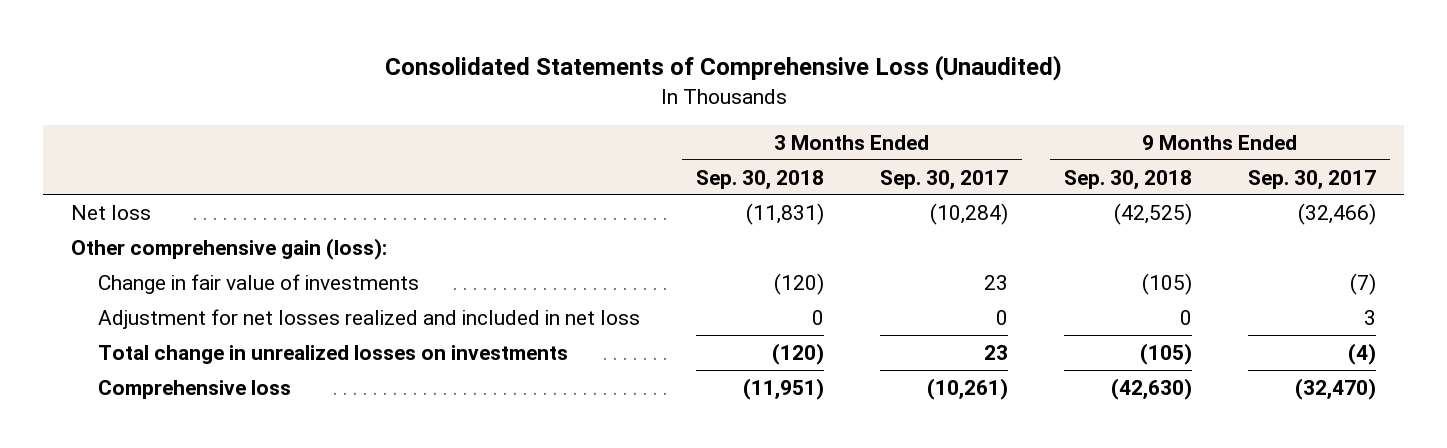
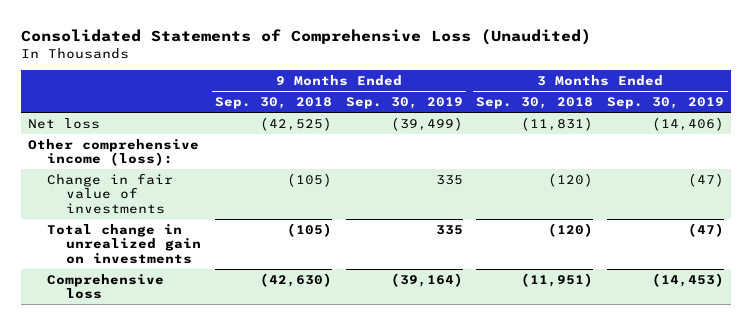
- | 3 Months Ended Sep. 30, 2018 | 3 Months Ended Sep. 30, 2017 | 9 Months Ended Sep. 30, 2018 | 9 Months Ended Sep. 30, 2017
+ | 9 Months Ended Sep. 30, 2018 | 9 Months Ended Sep. 30, 2019 | 3 Months Ended Sep. 30, 2018 | 3 Months Ended Sep. 30, 2019
- Other comprehensive gain (loss):
+ Other comprehensive income (loss):
- Adjustment for net losses realized and included in net loss | 0 | 0 | 0 | 3
- Total change in unrealized losses on investments | (120) | 23 | (105) | (4)
+ Total change in unrealized gain on investments | (105) | 335 | (120) | (47)

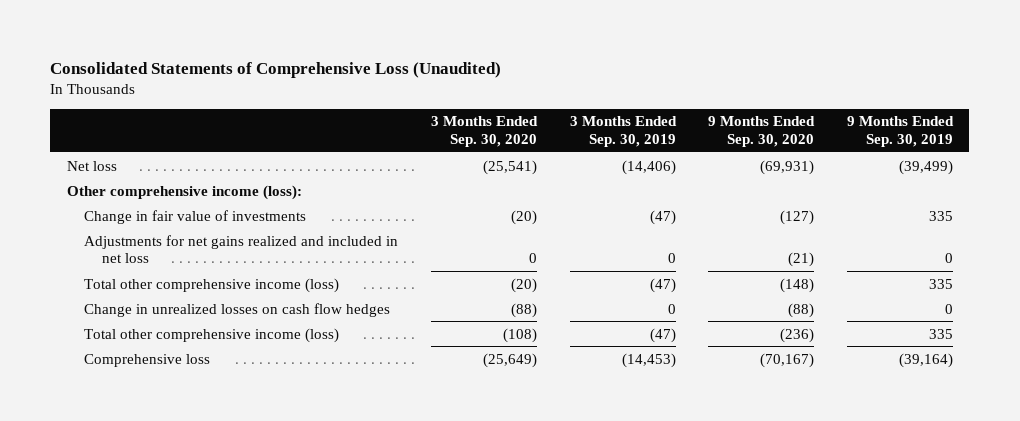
- | 9 Months Ended Sep. 30, 2018 | 9 Months Ended Sep. 30, 2019 | 3 Months Ended Sep. 30, 2018 | 3 Months Ended Sep. 30, 2019
+ | 3 Months Ended Sep. 30, 2020 | 3 Months Ended Sep. 30, 2019 | 9 Months Ended Sep. 30, 2020 | 9 Months Ended Sep. 30, 2019
- Total change in unrealized gain on investments | (105) | 335 | (120) | (47)
+ Adjustments for net gains realized and included in net loss | 0 | 0 | (21) | 0
+ Total other comprehensive income (loss) | (20) | (47) | (148) | 335
+ Change in unrealized losses on cash flow hedges | (88) | 0 | (88) | 0
+ Total other comprehensive income (loss) | (108) | (47) | (236) | 335

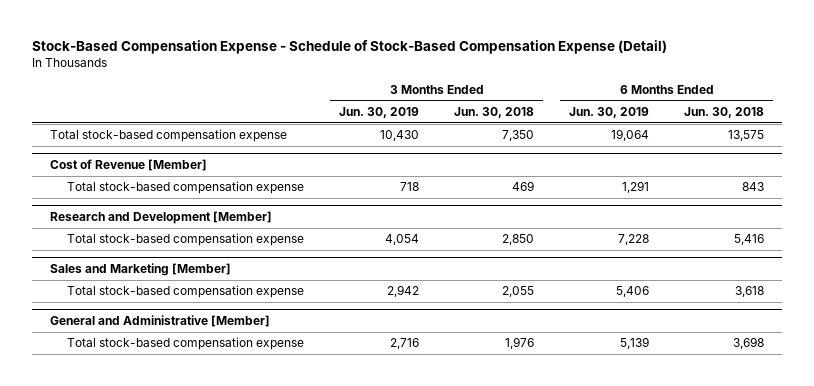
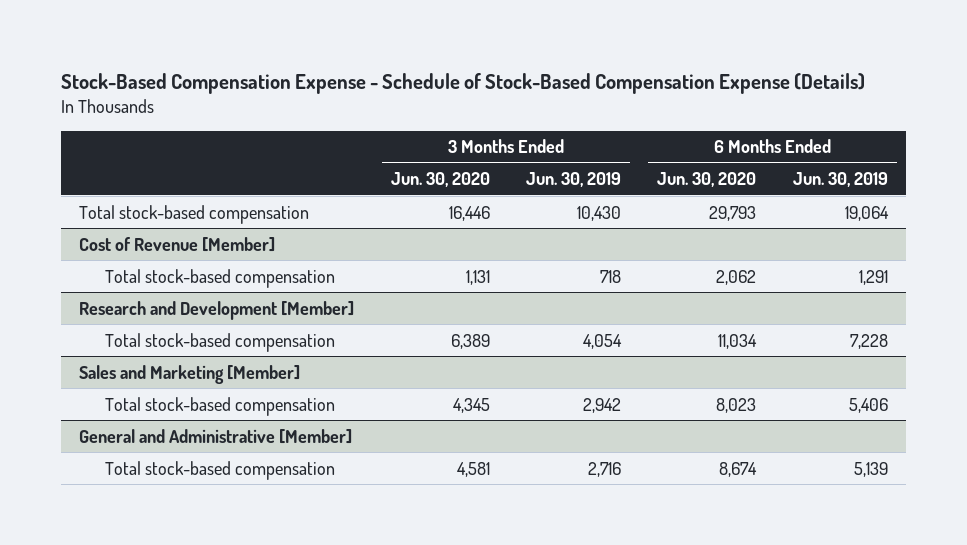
- Stock-Based Compensation Expense - Schedule of Stock-Based Compensation Expense (Detail)
+ Stock-Based Compensation Expense - Schedule of Stock-Based Compensation Expense (Details)
- | 3 Months Ended Jun. 30, 2019 | 3 Months Ended Jun. 30, 2018 | 6 Months Ended Jun. 30, 2019 | 6 Months Ended Jun. 30, 2018
+ | 3 Months Ended Jun. 30, 2020 | 3 Months Ended Jun. 30, 2019 | 6 Months Ended Jun. 30, 2020 | 6 Months Ended Jun. 30, 2019
- Total stock-based compensation expense | 10,430 | 7,350 | 19,064 | 13,575
+ Total stock-based compensation | 16,446 | 10,430 | 29,793 | 19,064
@ Cost of Revenue [Member]
- Total stock-based compensation expense | 718 | 469 | 1,291 | 843
+ Total stock-based compensation | 1,131 | 718 | 2,062 | 1,291
@ Research and Development [Member]
- Total stock-based compensation expense | 4,054 | 2,850 | 7,228 | 5,416
+ Total stock-based compensation | 6,389 | 4,054 | 11,034 | 7,228
@ Sales and Marketing [Member]
- Total stock-based compensation expense | 2,942 | 2,055 | 5,406 | 3,618
+ Total stock-based compensation | 4,345 | 2,942 | 8,023 | 5,406
@ General and Administrative [Member]
- Total stock-based compensation expense | 2,716 | 1,976 | 5,139 | 3,698
+ Total stock-based compensation | 4,581 | 2,716 | 8,674 | 5,139

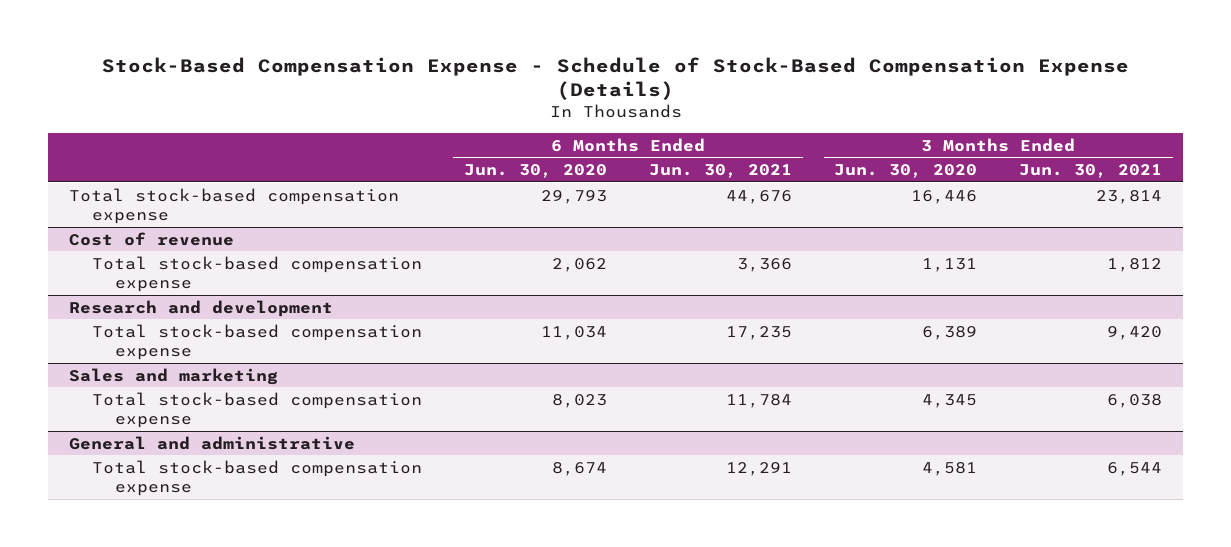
- | 3 Months Ended Jun. 30, 2020 | 3 Months Ended Jun. 30, 2019 | 6 Months Ended Jun. 30, 2020 | 6 Months Ended Jun. 30, 2019
+ | 6 Months Ended Jun. 30, 2020 | 6 Months Ended Jun. 30, 2021 | 3 Months Ended Jun. 30, 2020 | 3 Months Ended Jun. 30, 2021
- Total stock-based compensation | 16,446 | 10,430 | 29,793 | 19,064
- Cost of Revenue [Member]
- Total stock-based compensation | 1,131 | 718 | 2,062 | 1,291
- Research and Development [Member]
- Total stock-based compensation | 6,389 | 4,054 | 11,034 | 7,228
- Sales and Marketing [Member]
- Total stock-based compensation | 4,345 | 2,942 | 8,023 | 5,406
- General and Administrative [Member]
- Total stock-based compensation | 4,581 | 2,716 | 8,674 | 5,139
+ Total stock-based compensation expense | 29,793 | 44,676 | 16,446 | 23,814
+ Cost of revenue
+ Total stock-based compensation expense | 2,062 | 3,366 | 1,131 | 1,812
+ Research and development
+ Total stock-based compensation expense | 11,034 | 17,235 | 6,389 | 9,420
+ Sales and marketing
+ Total stock-based compensation expense | 8,023 | 11,784 | 4,345 | 6,038
+ General and administrative
+ Total stock-based compensation expense | 8,674 | 12,291 | 4,581 | 6,544

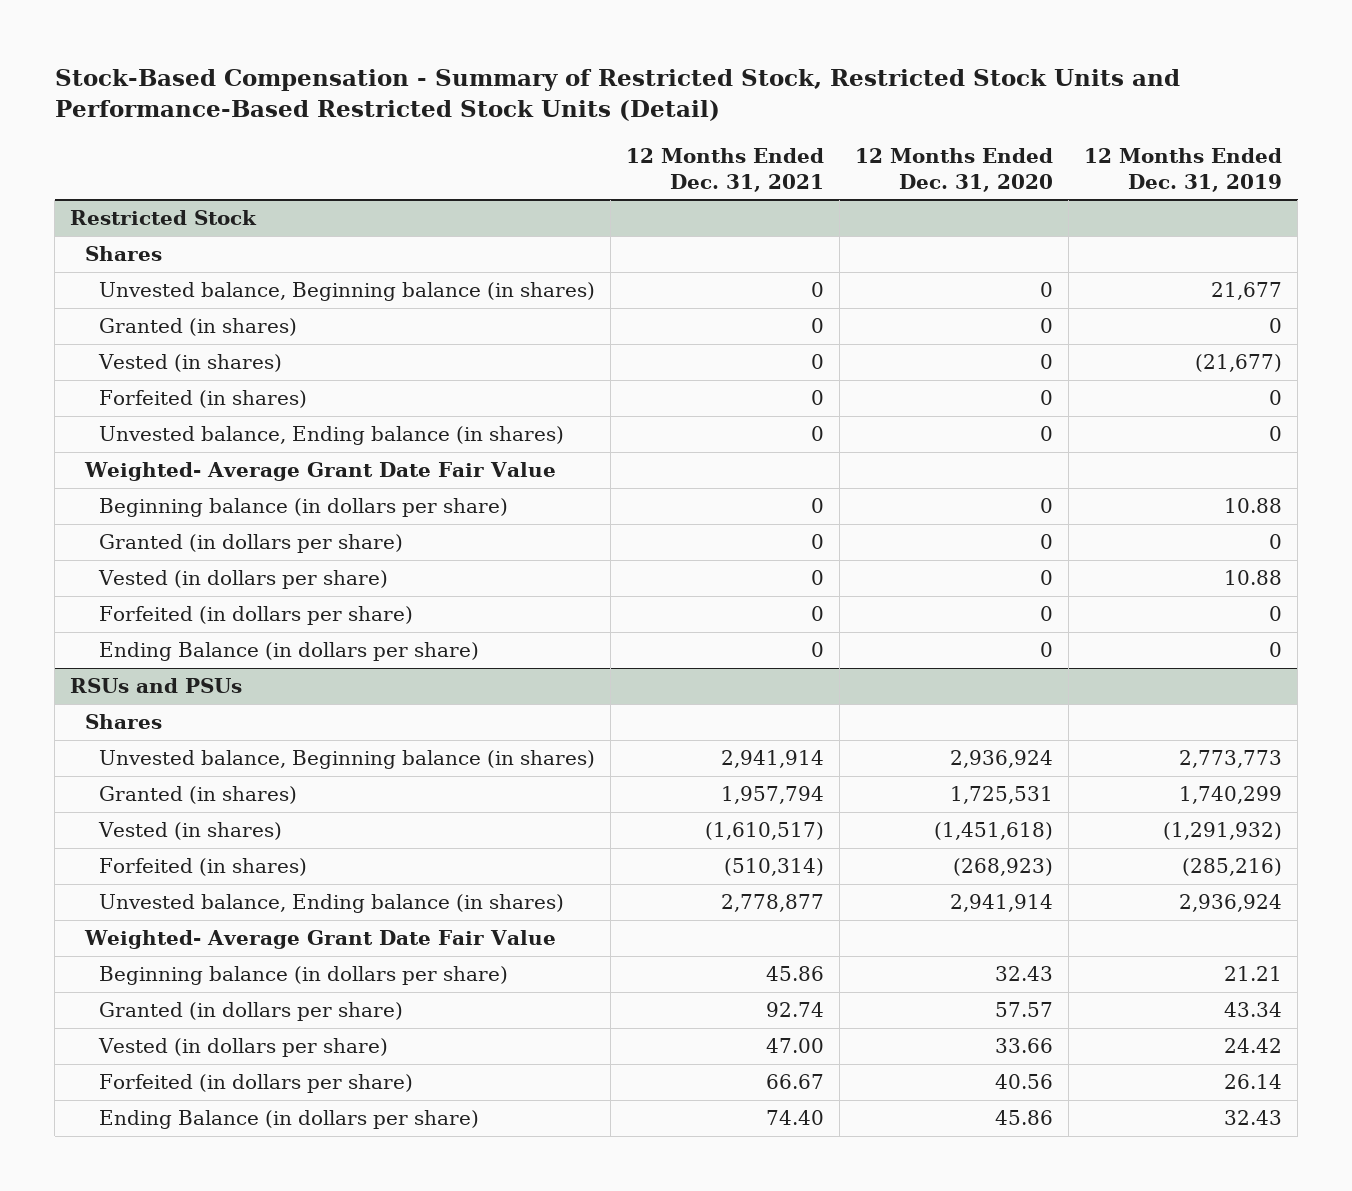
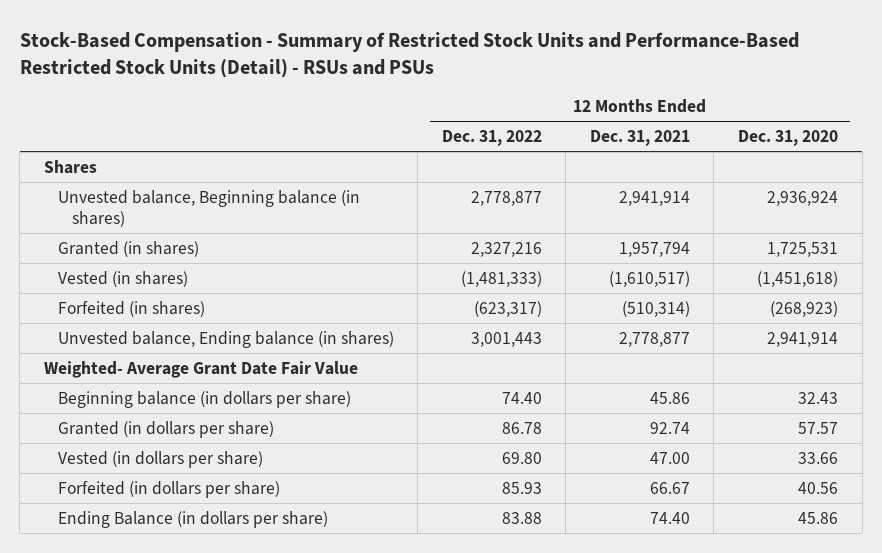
- Stock-Based Compensation - Summary of Restricted Stock, Restricted Stock Units and Performance-Based Restricted Stock Units (Detail)
+ Stock-Based Compensation - Summary of Restricted Stock Units and Performance-Based Restricted Stock Units (Detail) - RSUs and PSUs
- | 12 Months Ended Dec. 31, 2021 | 12 Months Ended Dec. 31, 2020 | 12 Months Ended Dec. 31, 2019
+ | 12 Months Ended Dec. 31, 2022 | 12 Months Ended Dec. 31, 2021 | 12 Months Ended Dec. 31, 2020
- Restricted Stock
- Unvested balance, Beginning balance (in shares) | 0 | 0 | 21,677
- Granted (in shares) | 0 | 0 | 0
- Vested (in shares) | 0 | 0 | (21,677)
- Forfeited (in shares) | 0 | 0 | 0
- Unvested balance, Ending balance (in shares) | 0 | 0 | 0
- Weighted- Average Grant Date Fair Value
- Beginning balance (in dollars per share) | 0 | 0 | 10.88
- Granted (in dollars per share) | 0 | 0 | 0
- Vested (in dollars per share) | 0 | 0 | 10.88
- Forfeited (in dollars per share) | 0 | 0 | 0
- Ending Balance (in dollars per share) | 0 | 0 | 0
- RSUs and PSUs
- Shares

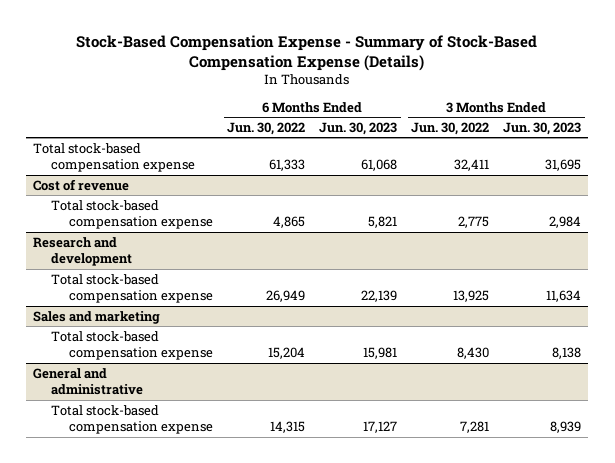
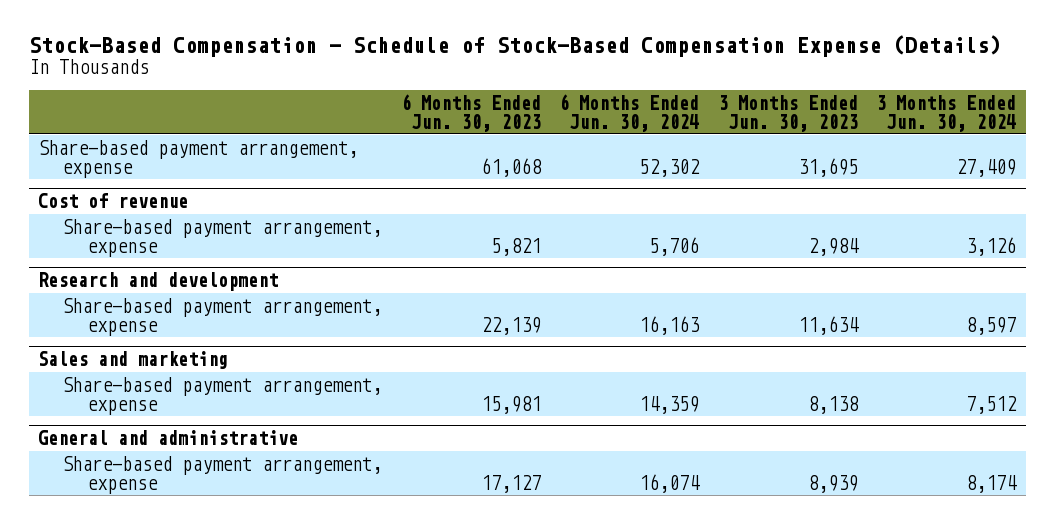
- Stock-Based Compensation Expense - Summary of Stock-Based Compensation Expense (Details)
+ Stock-Based Compensation - Schedule of Stock-Based Compensation Expense (Details)
- | 6 Months Ended Jun. 30, 2022 | 6 Months Ended Jun. 30, 2023 | 3 Months Ended Jun. 30, 2022 | 3 Months Ended Jun. 30, 2023
+ | 6 Months Ended Jun. 30, 2023 | 6 Months Ended Jun. 30, 2024 | 3 Months Ended Jun. 30, 2023 | 3 Months Ended Jun. 30, 2024
- Total stock-based compensation expense | 61,333 | 61,068 | 32,411 | 31,695
+ Share-based payment arrangement, expense | 61,068 | 52,302 | 31,695 | 27,409
@ Cost of revenue
- Total stock-based compensation expense | 4,865 | 5,821 | 2,775 | 2,984
+ Share-based payment arrangement, expense | 5,821 | 5,706 | 2,984 | 3,126
@ Research and development
- Total stock-based compensation expense | 26,949 | 22,139 | 13,925 | 11,634
+ Share-based payment arrangement, expense | 22,139 | 16,163 | 11,634 | 8,597
@ Sales and marketing
- Total stock-based compensation expense | 15,204 | 15,981 | 8,430 | 8,138
+ Share-based payment arrangement, expense | 15,981 | 14,359 | 8,138 | 7,512
@ General and administrative
- Total stock-based compensation expense | 14,315 | 17,127 | 7,281 | 8,939
+ Share-based payment arrangement, expense | 17,127 | 16,074 | 8,939 | 8,174

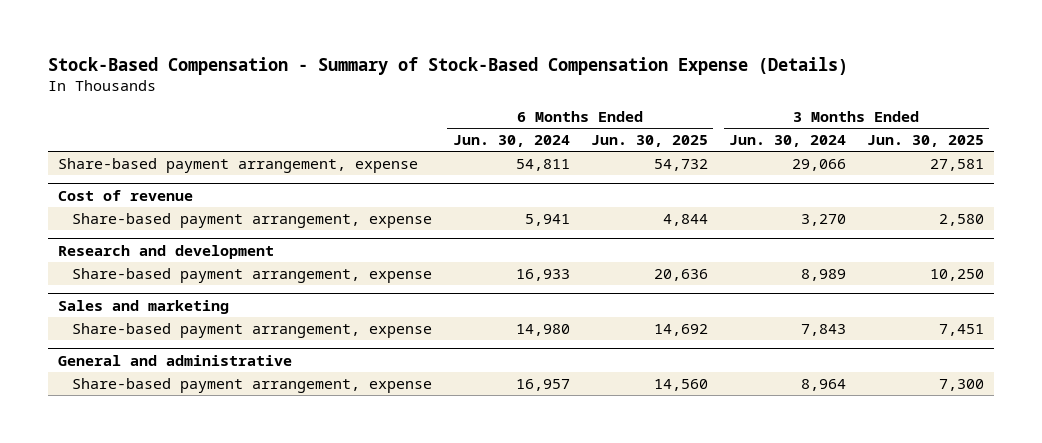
- Stock-Based Compensation - Schedule of Stock-Based Compensation Expense (Details)
+ Stock-Based Compensation - Summary of Stock-Based Compensation Expense (Details)
- | 6 Months Ended Jun. 30, 2023 | 6 Months Ended Jun. 30, 2024 | 3 Months Ended Jun. 30, 2023 | 3 Months Ended Jun. 30, 2024
+ | 6 Months Ended Jun. 30, 2024 | 6 Months Ended Jun. 30, 2025 | 3 Months Ended Jun. 30, 2024 | 3 Months Ended Jun. 30, 2025
- Share-based payment arrangement, expense | 61,068 | 52,302 | 31,695 | 27,409
+ Share-based payment arrangement, expense | 54,811 | 54,732 | 29,066 | 27,581
@ Cost of revenue
- Share-based payment arrangement, expense | 5,821 | 5,706 | 2,984 | 3,126
+ Share-based payment arrangement, expense | 5,941 | 4,844 | 3,270 | 2,580
@ Research and development
- Share-based payment arrangement, expense | 22,139 | 16,163 | 11,634 | 8,597
+ Share-based payment arrangement, expense | 16,933 | 20,636 | 8,989 | 10,250
@ Sales and marketing
- Share-based payment arrangement, expense | 15,981 | 14,359 | 8,138 | 7,512
+ Share-based payment arrangement, expense | 14,980 | 14,692 | 7,843 | 7,451
@ General and administrative
- Share-based payment arrangement, expense | 17,127 | 16,074 | 8,939 | 8,174
+ Share-based payment arrangement, expense | 16,957 | 14,560 | 8,964 | 7,300

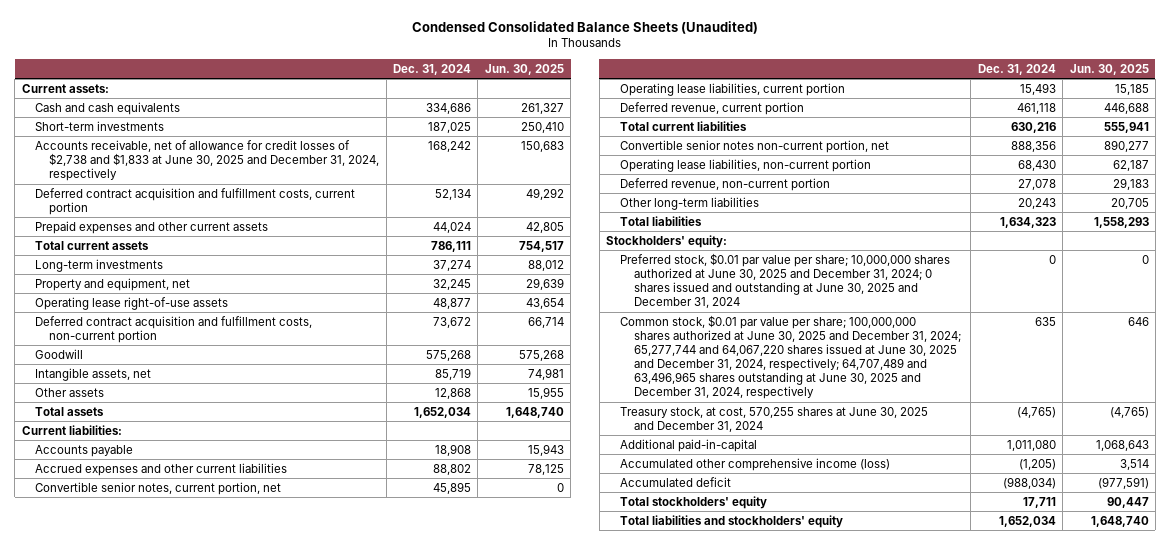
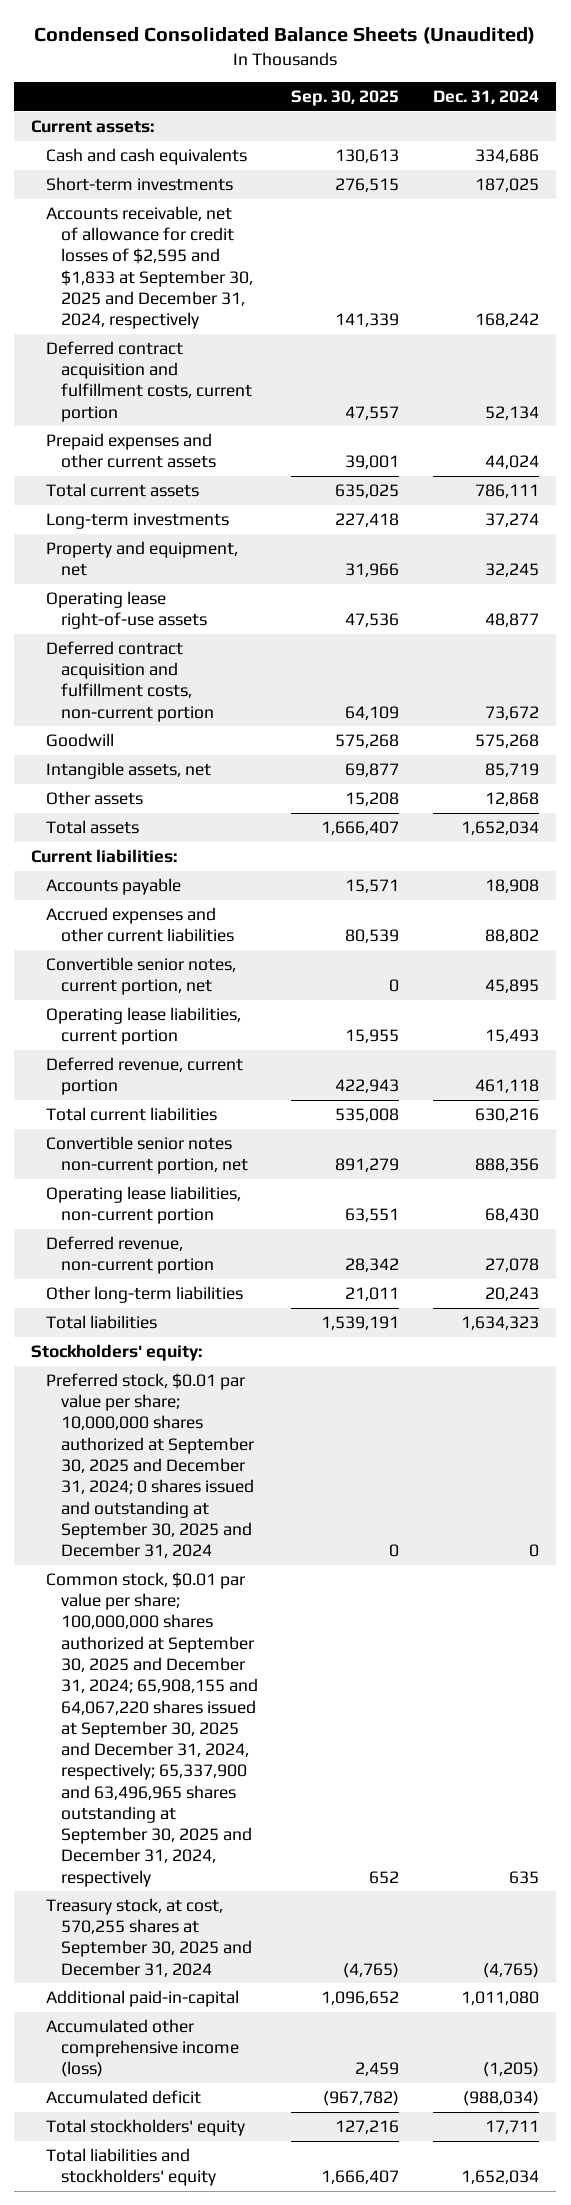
- | Dec. 31, 2024 | Jun. 30, 2025
+ | Sep. 30, 2025 | Dec. 31, 2024
- Accounts receivable, net of allowance for credit losses of $2,738 and $1,833 at June 30, 2025 and December 31, 2024, respectively | 168,242 | 150,683
+ Accounts receivable, net of allowance for credit losses of $2,595 and $1,833 at September 30, 2025 and December 31, 2024, respectively | 141,339 | 168,242
- Preferred stock, $0.01 par value per share; 10,000,000 shares authorized at June 30, 2025 and December 31, 2024; 0 shares issued and outstanding at June 30, 2025 and December 31, 2024 | 0 | 0
- Common stock, $0.01 par value per share; 100,000,000 shares authorized at June 30, 2025 and December 31, 2024; 65,277,744 and 64,067,220 shares issued at June 30, 2025 and December 31, 2024, respectively; 64,707,489 and 63,496,965 shares outstanding at June 30, 2025 and December 31, 2024, respectively | 635 | 646
- Treasury stock, at cost, 570,255 shares at June 30, 2025 and December 31, 2024 | (4,765) | (4,765)
+ Preferred stock, $0.01 par value per share; 10,000,000 shares authorized at September 30, 2025 and December 31, 2024; 0 shares issued and outstanding at September 30, 2025 and December 31, 2024 | 0 | 0
+ Common stock, $0.01 par value per share; 100,000,000 shares authorized at September 30, 2025 and December 31, 2024; 65,908,155 and 64,067,220 shares issued at September 30, 2025 and December 31, 2024, respectively; 65,337,900 and 63,496,965 shares outstanding at September 30, 2025 and December 31, 2024, respectively | 652 | 635
+ Treasury stock, at cost, 570,255 shares at September 30, 2025 and December 31, 2024 | (4,765) | (4,765)

